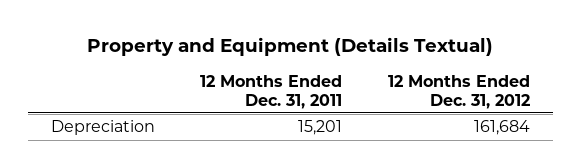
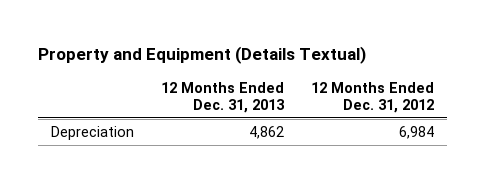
- | 12 Months Ended Dec. 31, 2011 | 12 Months Ended Dec. 31, 2012
+ | 12 Months Ended Dec. 31, 2013 | 12 Months Ended Dec. 31, 2012
- Depreciation | 15,201 | 161,684
+ Depreciation | 4,862 | 6,984

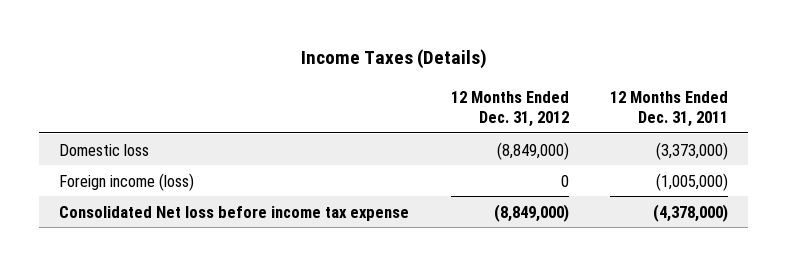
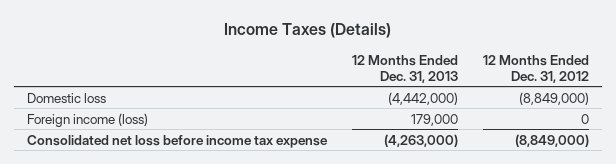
- | 12 Months Ended Dec. 31, 2012 | 12 Months Ended Dec. 31, 2011
+ | 12 Months Ended Dec. 31, 2013 | 12 Months Ended Dec. 31, 2012
- Consolidated Net loss before income tax expense | (8,849,000) | (4,378,000)
+ Consolidated net loss before income tax expense | (4,263,000) | (8,849,000)

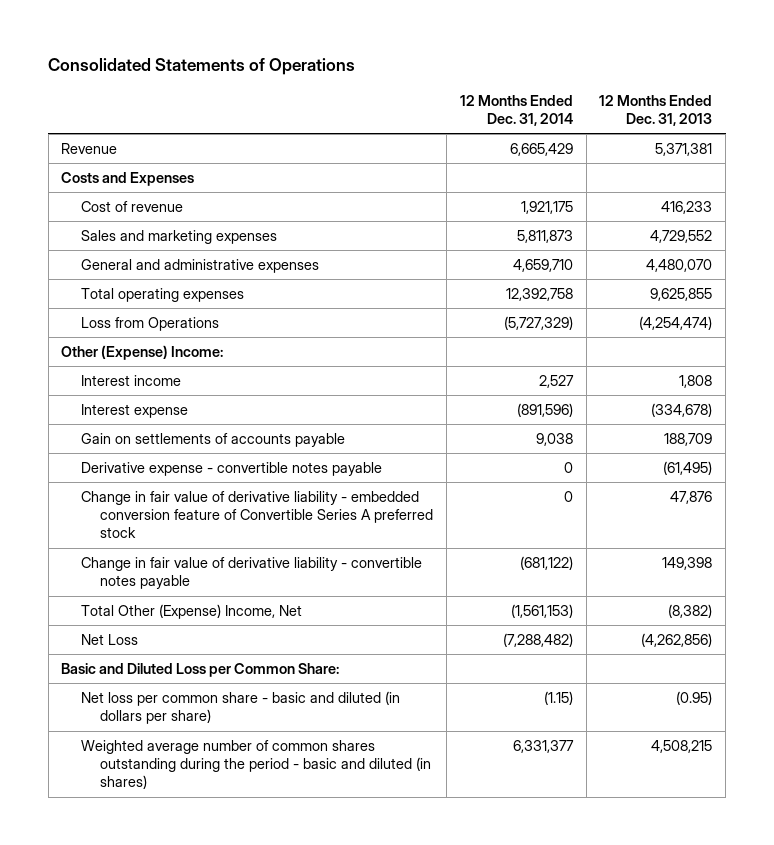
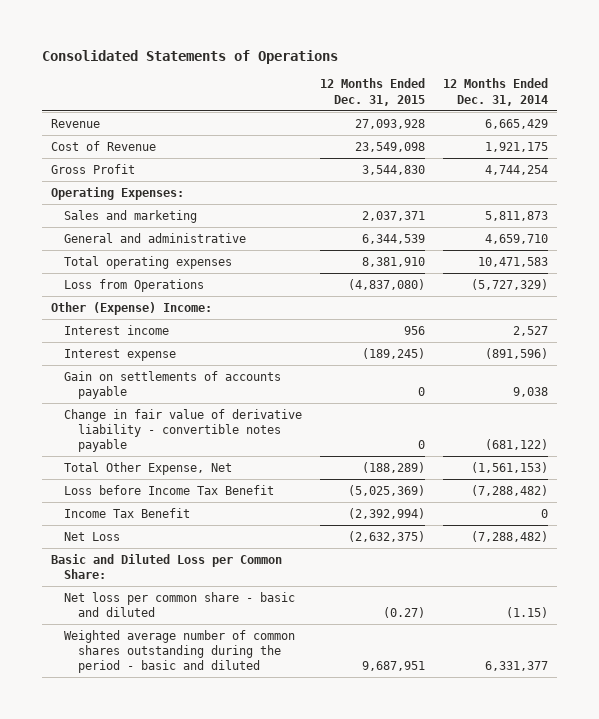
- | 12 Months Ended Dec. 31, 2014 | 12 Months Ended Dec. 31, 2013
+ | 12 Months Ended Dec. 31, 2015 | 12 Months Ended Dec. 31, 2014
- Costs and Expenses
- Cost of revenue | 1,921,175 | 416,233
- Sales and marketing expenses | 5,811,873 | 4,729,552
- General and administrative expenses | 4,659,710 | 4,480,070
- Total operating expenses | 12,392,758 | 9,625,855
+ Cost of Revenue | 23,549,098 | 1,921,175
+ Gross Profit | 3,544,830 | 4,744,254
+ Operating Expenses:
+ Sales and marketing | 2,037,371 | 5,811,873
+ General and administrative | 6,344,539 | 4,659,710
+ Total operating expenses | 8,381,910 | 10,471,583
- Derivative expense - convertible notes payable | 0 | (61,495)
- Change in fair value of derivative liability - embedded conversion feature of Convertible Series A preferred stock | 0 | 47,876
- Total Other (Expense) Income, Net | (1,561,153) | (8,382)
+ Total Other Expense, Net | (188,289) | (1,561,153)
+ Loss before Income Tax Benefit | (5,025,369) | (7,288,482)
+ Income Tax Benefit | (2,392,994) | 0
- Net loss per common share - basic and diluted (in dollars per share) | (1.15) | (0.95)
- Weighted average number of common shares outstanding during the period - basic and diluted (in shares) | 6,331,377 | 4,508,215
+ Net loss per common share - basic and diluted | (0.27) | (1.15)
+ Weighted average number of common shares outstanding during the period - basic and diluted | 9,687,951 | 6,331,377

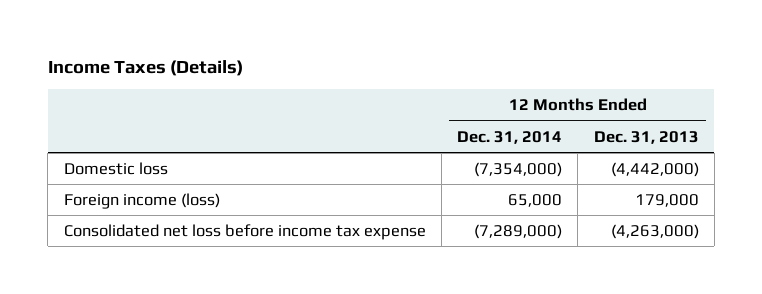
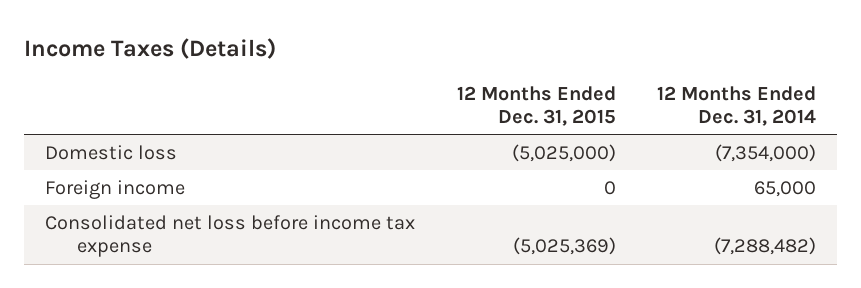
- | 12 Months Ended Dec. 31, 2014 | 12 Months Ended Dec. 31, 2013
+ | 12 Months Ended Dec. 31, 2015 | 12 Months Ended Dec. 31, 2014
- Foreign income (loss) | 65,000 | 179,000
- Consolidated net loss before income tax expense | (7,289,000) | (4,263,000)
+ Foreign income | 0 | 65,000
+ Consolidated net loss before income tax expense | (5,025,369) | (7,288,482)

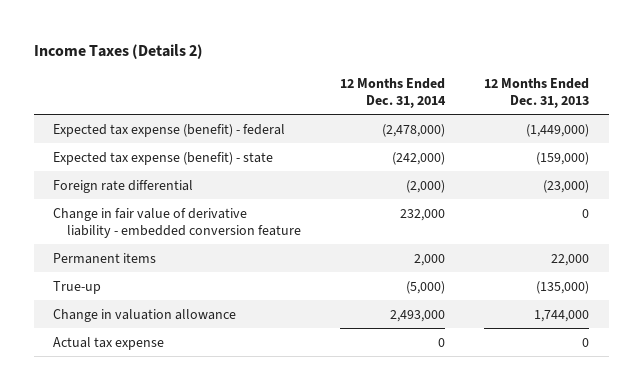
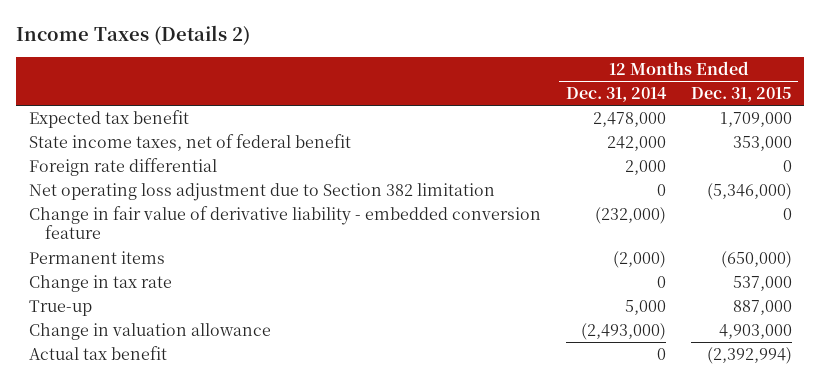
- | 12 Months Ended Dec. 31, 2014 | 12 Months Ended Dec. 31, 2013
+ | 12 Months Ended Dec. 31, 2014 | 12 Months Ended Dec. 31, 2015
- Expected tax expense (benefit) - federal | (2,478,000) | (1,449,000)
- Expected tax expense (benefit) - state | (242,000) | (159,000)
- Foreign rate differential | (2,000) | (23,000)
- Change in fair value of derivative liability - embedded conversion feature | 232,000 | 0
- Permanent items | 2,000 | 22,000
- True-up | (5,000) | (135,000)
- Change in valuation allowance | 2,493,000 | 1,744,000
- Actual tax expense | 0 | 0
+ Expected tax benefit | 2,478,000 | 1,709,000
+ State income taxes, net of federal benefit | 242,000 | 353,000
+ Foreign rate differential | 2,000 | 0
+ Net operating loss adjustment due to Section 382 limitation | 0 | (5,346,000)
+ Change in fair value of derivative liability - embedded conversion feature | (232,000) | 0
+ Permanent items | (2,000) | (650,000)
+ Change in tax rate | 0 | 537,000
+ True-up | 5,000 | 887,000
+ Change in valuation allowance | (2,493,000) | 4,903,000
+ Actual tax benefit | 0 | (2,392,994)

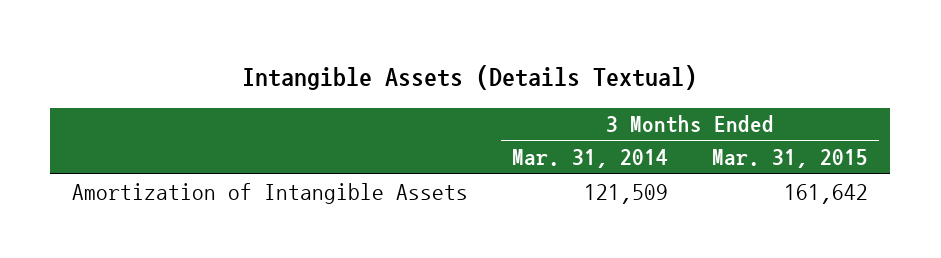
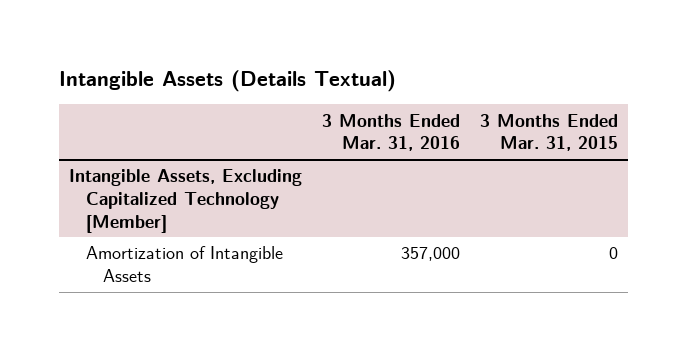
- | 3 Months Ended Mar. 31, 2014 | 3 Months Ended Mar. 31, 2015
+ | 3 Months Ended Mar. 31, 2016 | 3 Months Ended Mar. 31, 2015
- Amortization of Intangible Assets | 121,509 | 161,642
+ Intangible Assets, Excluding Capitalized Technology [Member]
+ Amortization of Intangible Assets | 357,000 | 0

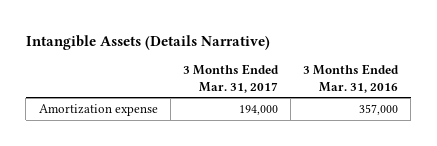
- Intangible Assets (Details Textual)
+ Intangible Assets (Details Narrative)
- | 3 Months Ended Mar. 31, 2016 | 3 Months Ended Mar. 31, 2015
+ | 3 Months Ended Mar. 31, 2017 | 3 Months Ended Mar. 31, 2016
- Intangible Assets, Excluding Capitalized Technology [Member]
- Amortization of Intangible Assets | 357,000 | 0
+ Amortization expense | 194,000 | 357,000

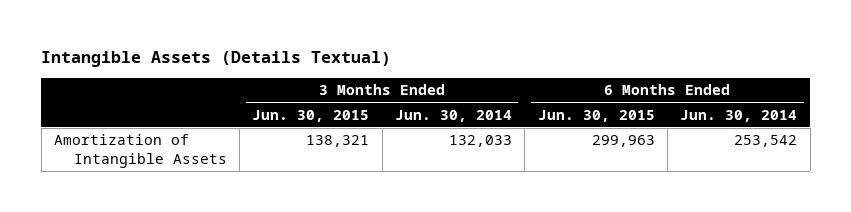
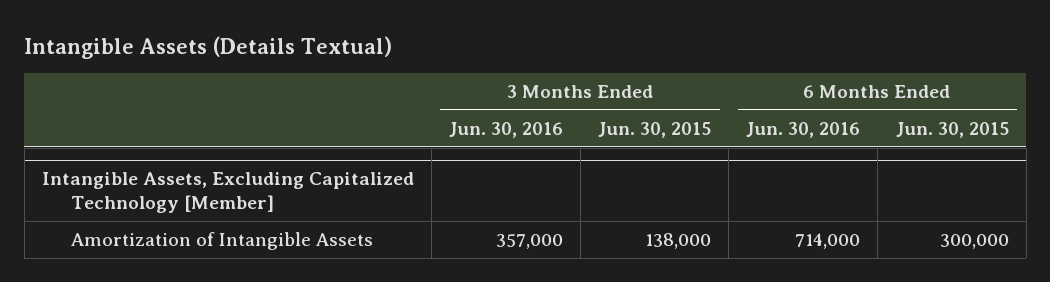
- | 3 Months Ended Jun. 30, 2015 | 3 Months Ended Jun. 30, 2014 | 6 Months Ended Jun. 30, 2015 | 6 Months Ended Jun. 30, 2014
+ | 3 Months Ended Jun. 30, 2016 | 3 Months Ended Jun. 30, 2015 | 6 Months Ended Jun. 30, 2016 | 6 Months Ended Jun. 30, 2015
- Amortization of Intangible Assets | 138,321 | 132,033 | 299,963 | 253,542
+ Intangible Assets, Excluding Capitalized Technology [Member]
+ Amortization of Intangible Assets | 357,000 | 138,000 | 714,000 | 300,000

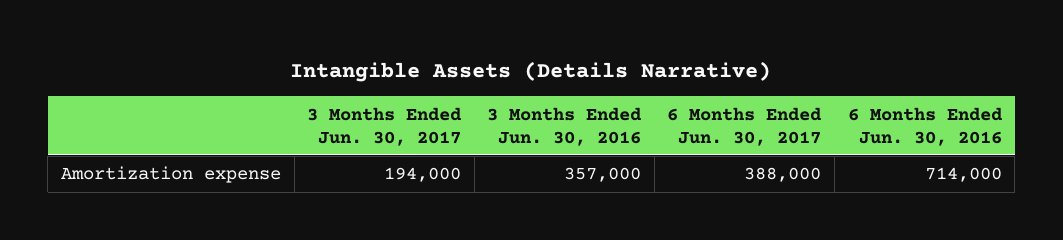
- Intangible Assets (Details Textual)
+ Intangible Assets (Details Narrative)
- | 3 Months Ended Jun. 30, 2016 | 3 Months Ended Jun. 30, 2015 | 6 Months Ended Jun. 30, 2016 | 6 Months Ended Jun. 30, 2015
+ | 3 Months Ended Jun. 30, 2017 | 3 Months Ended Jun. 30, 2016 | 6 Months Ended Jun. 30, 2017 | 6 Months Ended Jun. 30, 2016
- Intangible Assets, Excluding Capitalized Technology [Member]
- Amortization of Intangible Assets | 357,000 | 138,000 | 714,000 | 300,000
+ Amortization expense | 194,000 | 357,000 | 388,000 | 714,000

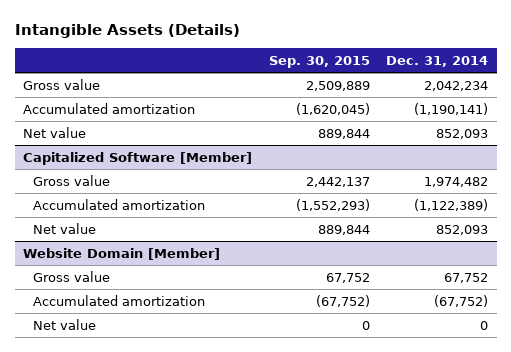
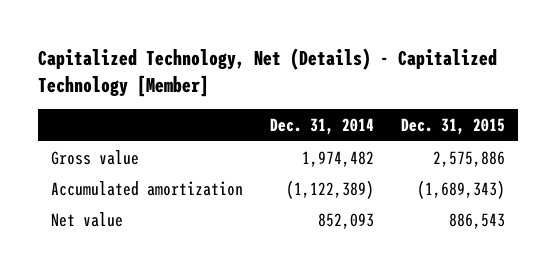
- Intangible Assets (Details)
+ Capitalized Technology, Net (Details) - Capitalized Technology [Member]
- | Sep. 30, 2015 | Dec. 31, 2014
+ | Dec. 31, 2014 | Dec. 31, 2015
- Gross value | 2,509,889 | 2,042,234
- Accumulated amortization | (1,620,045) | (1,190,141)
- Net value | 889,844 | 852,093
- Capitalized Software [Member]
- Website Domain [Member]
- Gross value | 67,752 | 67,752
- Accumulated amortization | (67,752) | (67,752)
- Net value | 0 | 0

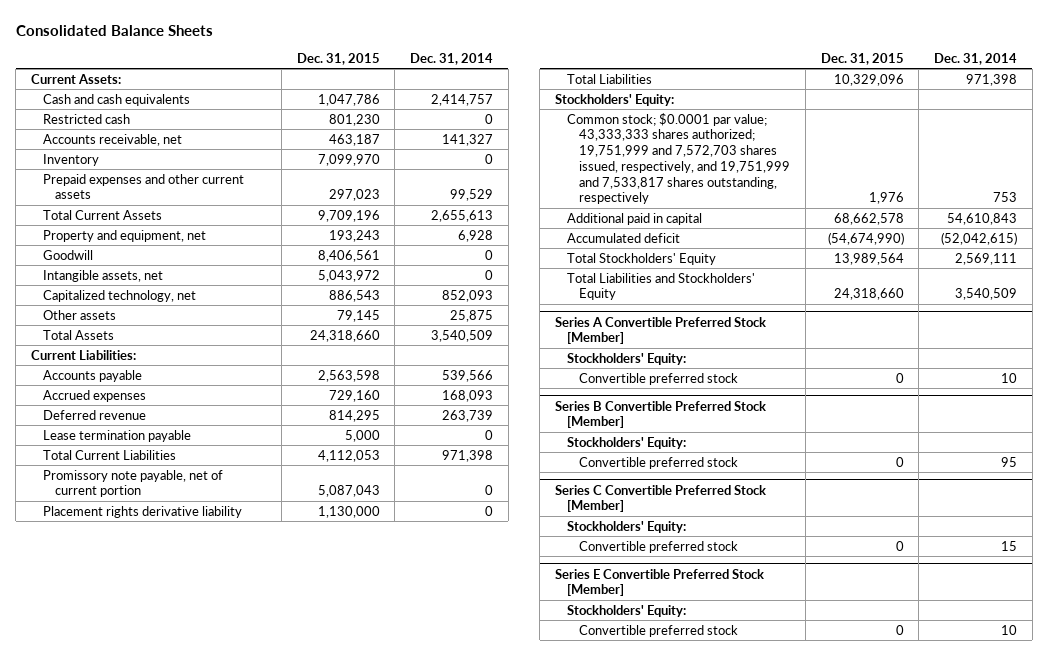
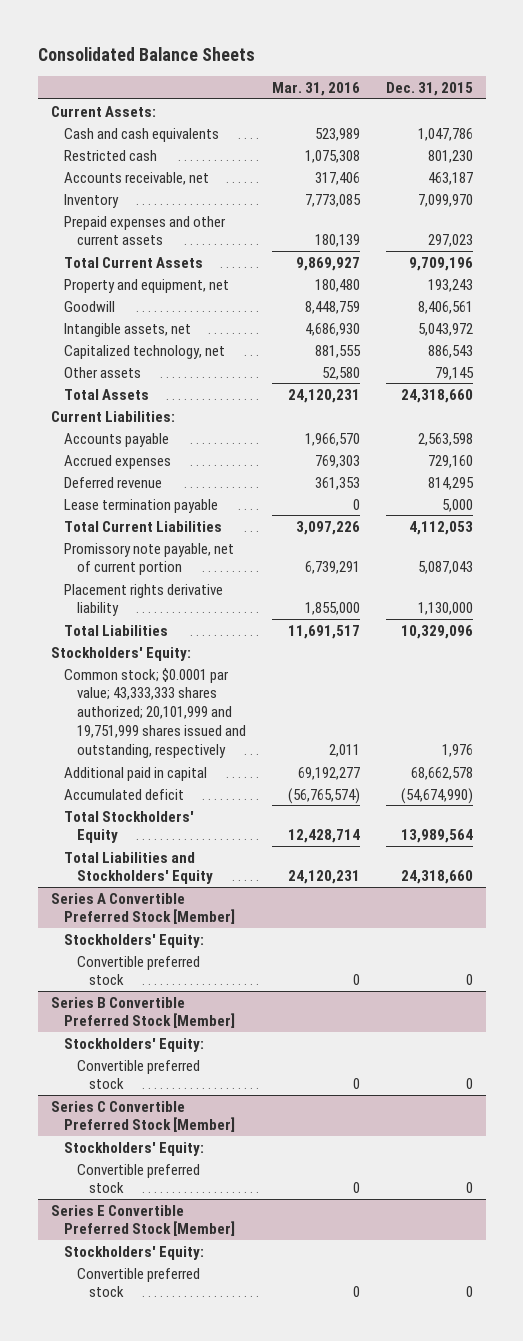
- | Dec. 31, 2015 | Dec. 31, 2014
+ | Mar. 31, 2016 | Dec. 31, 2015
- Common stock; $0.0001 par value; 43,333,333 shares authorized; 19,751,999 and 7,572,703 shares issued, respectively, and 19,751,999 and 7,533,817 shares outstanding, respectively | 1,976 | 753
+ Common stock; $0.0001 par value; 43,333,333 shares authorized; 20,101,999 and 19,751,999 shares issued and outstanding, respectively | 2,011 | 1,976

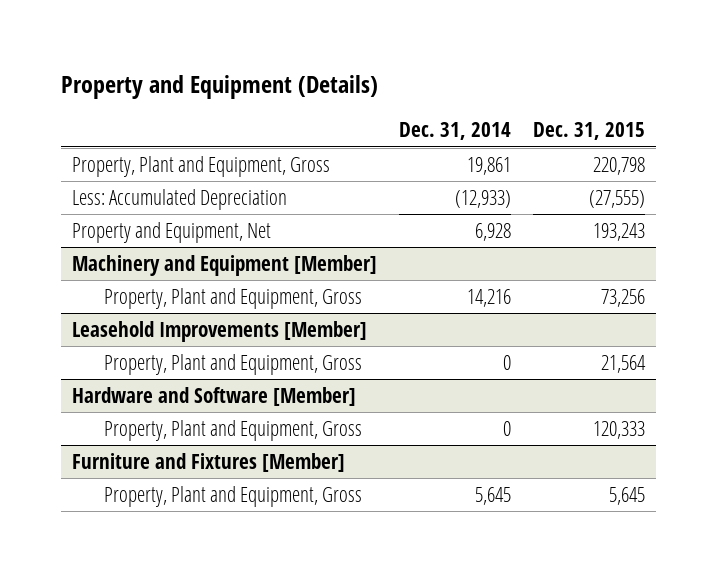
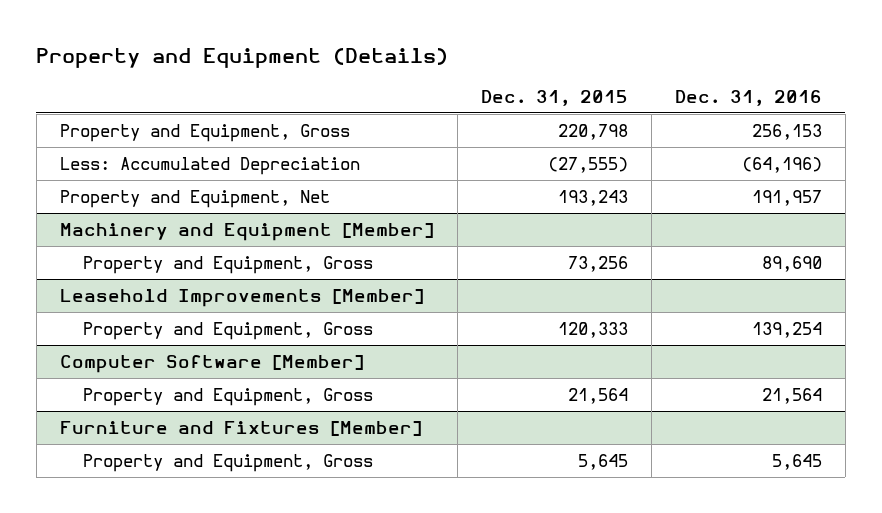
- | Dec. 31, 2014 | Dec. 31, 2015
+ | Dec. 31, 2015 | Dec. 31, 2016
- Property, Plant and Equipment, Gross | 19,861 | 220,798
+ Property and Equipment, Gross | 220,798 | 256,153
@ Machinery and Equipment [Member]
- Property, Plant and Equipment, Gross | 14,216 | 73,256
+ Property and Equipment, Gross | 73,256 | 89,690
@ Leasehold Improvements [Member]
- Property, Plant and Equipment, Gross | 0 | 21,564
- Hardware and Software [Member]
- Property, Plant and Equipment, Gross | 0 | 120,333
@ Leasehold Improvements [Member]
+ Property and Equipment, Gross | 120,333 | 139,254
+ Computer Software [Member]
+ Property and Equipment, Gross | 21,564 | 21,564
@ Furniture and Fixtures [Member]
- Property, Plant and Equipment, Gross | 5,645 | 5,645
+ Property and Equipment, Gross | 5,645 | 5,645

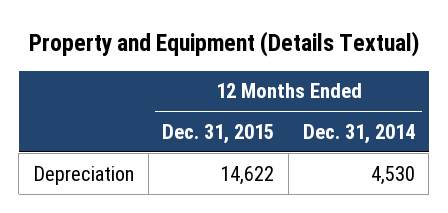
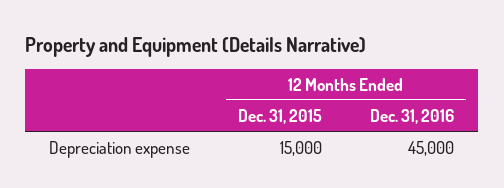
- Property and Equipment (Details Textual)
+ Property and Equipment (Details Narrative)
- | 12 Months Ended Dec. 31, 2015 | 12 Months Ended Dec. 31, 2014
+ | 12 Months Ended Dec. 31, 2015 | 12 Months Ended Dec. 31, 2016
- Depreciation | 14,622 | 4,530
+ Depreciation expense | 15,000 | 45,000

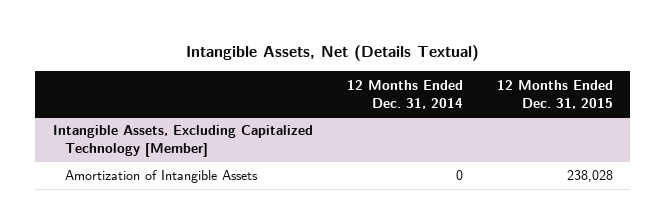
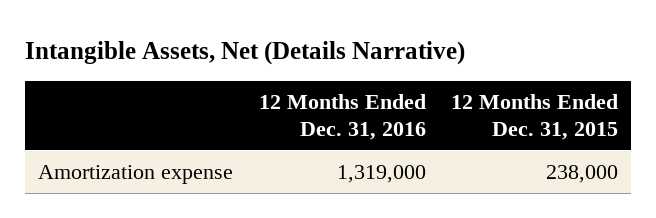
- Intangible Assets, Net (Details Textual)
+ Intangible Assets, Net (Details Narrative)
- | 12 Months Ended Dec. 31, 2014 | 12 Months Ended Dec. 31, 2015
+ | 12 Months Ended Dec. 31, 2016 | 12 Months Ended Dec. 31, 2015
- Intangible Assets, Excluding Capitalized Technology [Member]
- Amortization of Intangible Assets | 0 | 238,028
+ Amortization expense | 1,319,000 | 238,000

